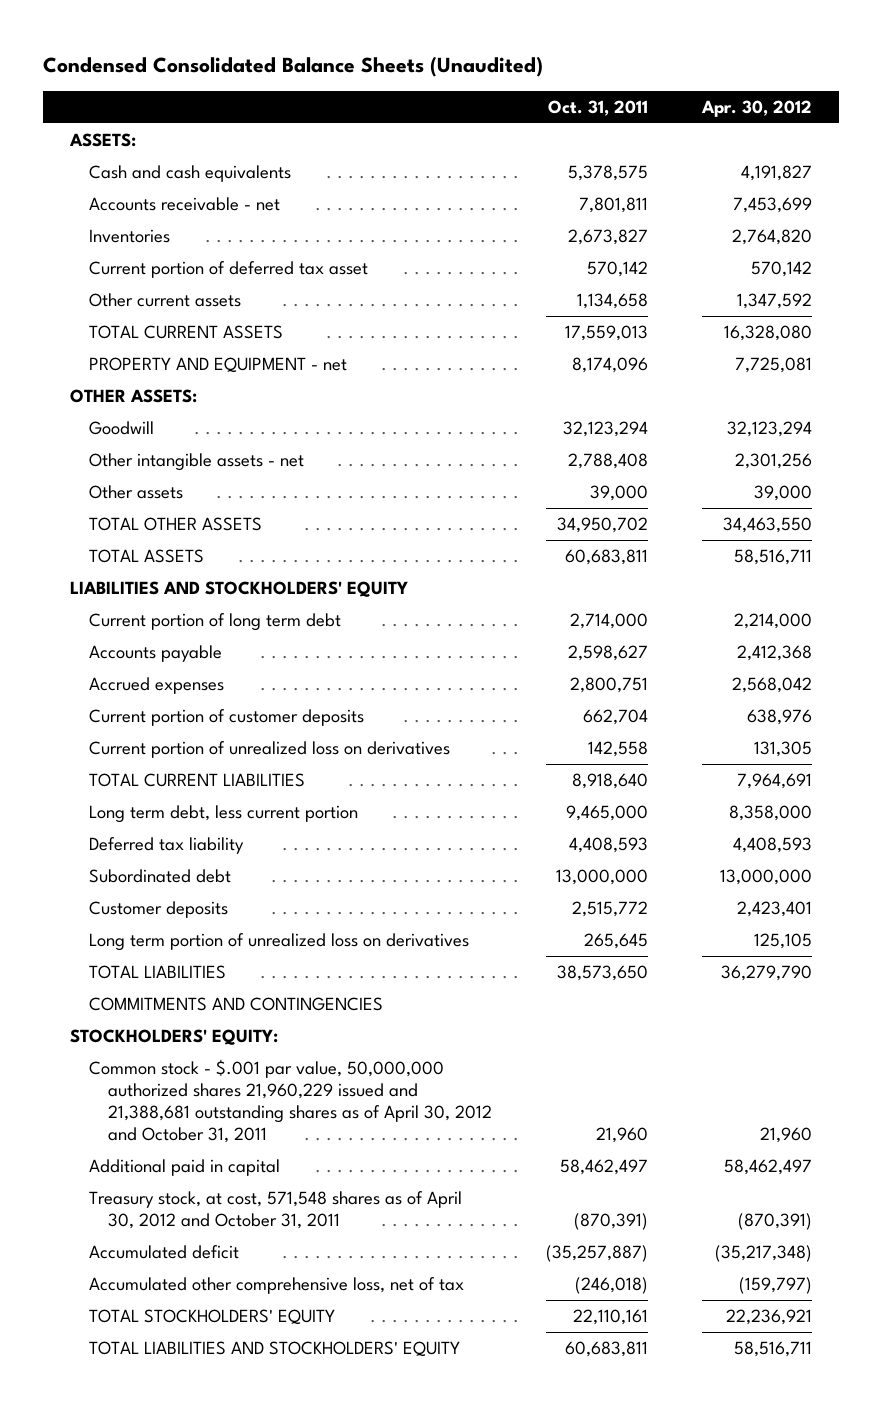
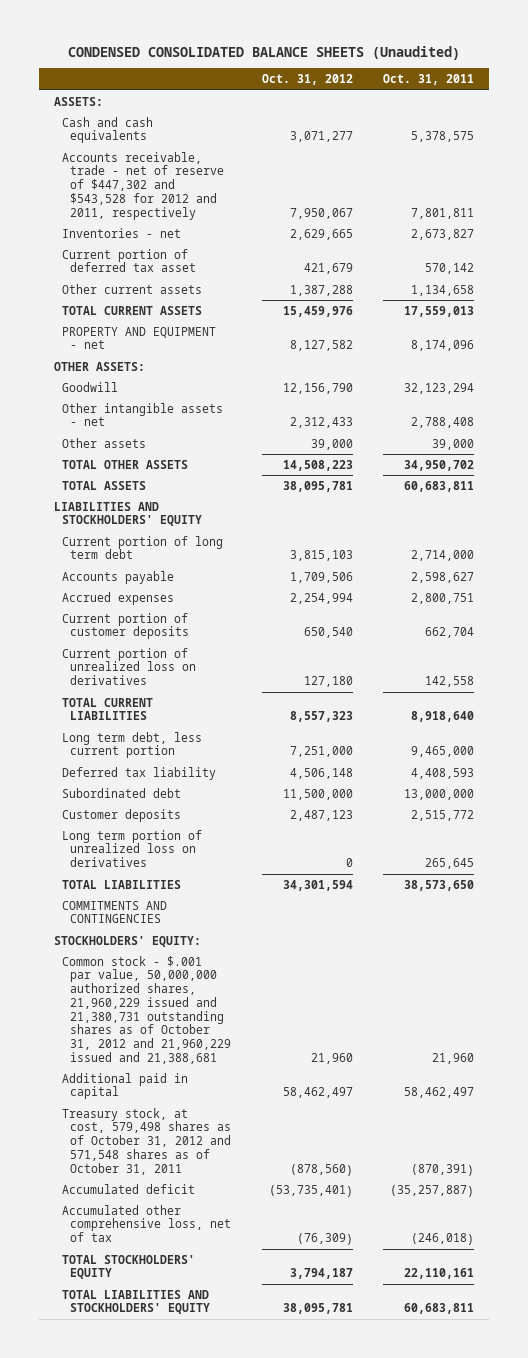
- Condensed Consolidated Balance Sheets (Unaudited)
+ CONDENSED CONSOLIDATED BALANCE SHEETS (Unaudited)
- | Oct. 31, 2011 | Apr. 30, 2012
+ | Oct. 31, 2012 | Oct. 31, 2011
- Accounts receivable - net | 7,801,811 | 7,453,699
- Inventories | 2,673,827 | 2,764,820
+ Accounts receivable, trade - net of reserve of $447,302 and $543,528 for 2012 and 2011, respectively | 7,950,067 | 7,801,811
+ Inventories - net | 2,629,665 | 2,673,827
- Common stock - $.001 par value, 50,000,000 authorized shares 21,960,229 issued and 21,388,681 outstanding shares as of April 30, 2012 and October 31, 2011 | 21,960 | 21,960
+ Common stock - $.001 par value, 50,000,000 authorized shares, 21,960,229 issued and 21,380,731 outstanding shares as of October 31, 2012 and 21,960,229 issued and 21,388,681 | 21,960 | 21,960
- Treasury stock, at cost, 571,548 shares as of April 30, 2012 and October 31, 2011 | (870,391) | (870,391)
+ Treasury stock, at cost, 579,498 shares as of October 31, 2012 and 571,548 shares as of October 31, 2011 | (878,560) | (870,391)

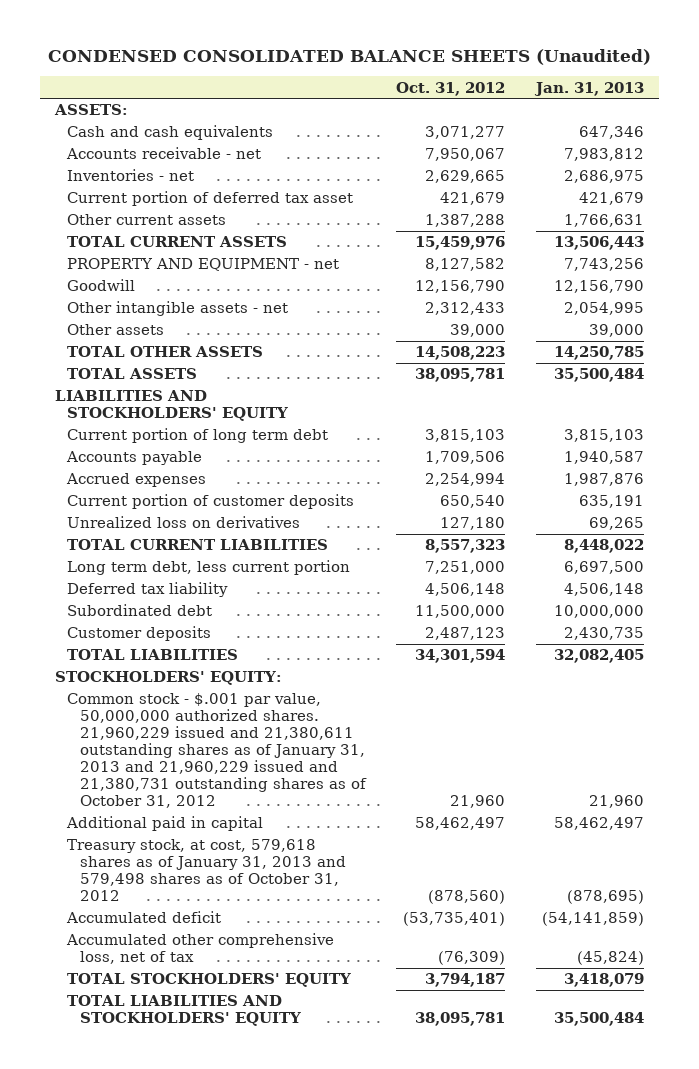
- | Oct. 31, 2012 | Oct. 31, 2011
+ | Oct. 31, 2012 | Jan. 31, 2013
- Accounts receivable, trade - net of reserve of $447,302 and $543,528 for 2012 and 2011, respectively | 7,950,067 | 7,801,811
+ Accounts receivable - net | 7,950,067 | 7,983,812
- OTHER ASSETS:
- Current portion of unrealized loss on derivatives | 127,180 | 142,558
+ Unrealized loss on derivatives | 127,180 | 69,265
- Long term portion of unrealized loss on derivatives | 0 | 265,645
- COMMITMENTS AND CONTINGENCIES
- Common stock - $.001 par value, 50,000,000 authorized shares, 21,960,229 issued and 21,380,731 outstanding shares as of October 31, 2012 and 21,960,229 issued and 21,388,681 | 21,960 | 21,960
+ Common stock - $.001 par value, 50,000,000 authorized shares. 21,960,229 issued and 21,380,611 outstanding shares as of January 31, 2013 and 21,960,229 issued and 21,380,731 outstanding shares as of October 31, 2012 | 21,960 | 21,960
- Treasury stock, at cost, 579,498 shares as of October 31, 2012 and 571,548 shares as of October 31, 2011 | (878,560) | (870,391)
+ Treasury stock, at cost, 579,618 shares as of January 31, 2013 and 579,498 shares as of October 31, 2012 | (878,560) | (878,695)

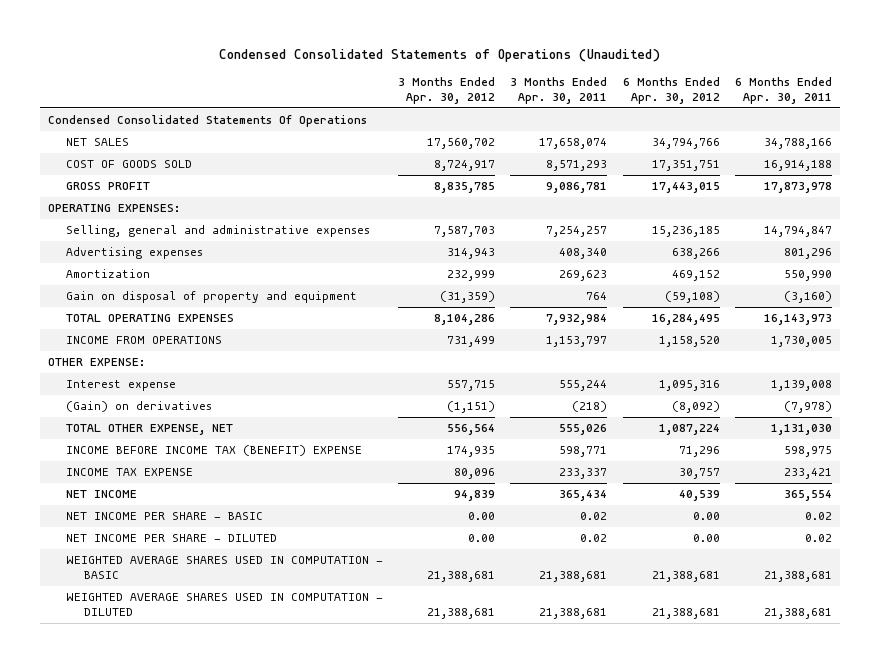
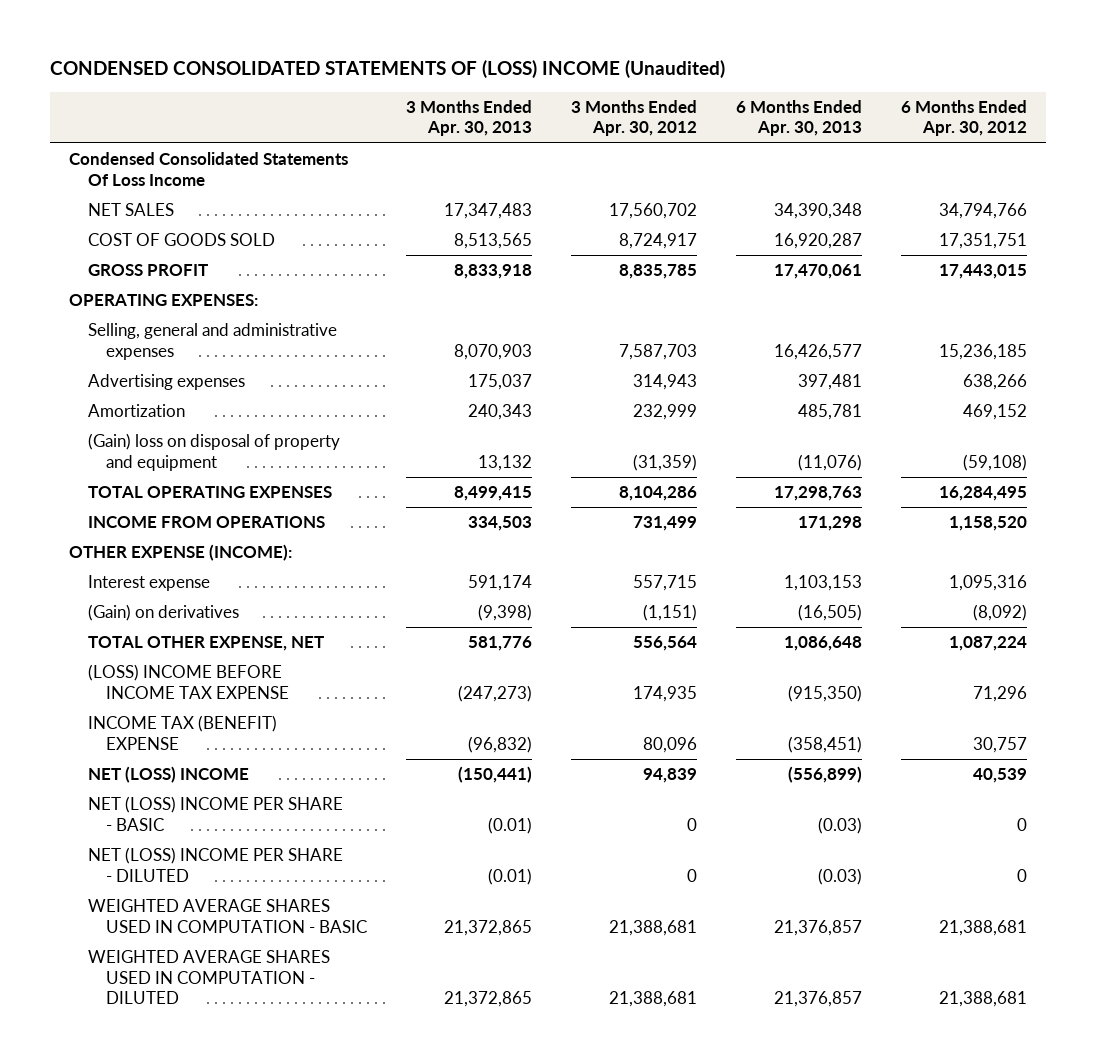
- Condensed Consolidated Statements of Operations (Unaudited)
+ CONDENSED CONSOLIDATED STATEMENTS OF (LOSS) INCOME (Unaudited)
- | 3 Months Ended Apr. 30, 2012 | 3 Months Ended Apr. 30, 2011 | 6 Months Ended Apr. 30, 2012 | 6 Months Ended Apr. 30, 2011
+ | 3 Months Ended Apr. 30, 2013 | 3 Months Ended Apr. 30, 2012 | 6 Months Ended Apr. 30, 2013 | 6 Months Ended Apr. 30, 2012
- Condensed Consolidated Statements Of Operations
+ Condensed Consolidated Statements Of Loss Income
- Gain on disposal of property and equipment | (31,359) | 764 | (59,108) | (3,160)
+ (Gain) loss on disposal of property and equipment | 13,132 | (31,359) | (11,076) | (59,108)
- OTHER EXPENSE:
+ OTHER EXPENSE (INCOME):
- INCOME BEFORE INCOME TAX (BENEFIT) EXPENSE | 174,935 | 598,771 | 71,296 | 598,975
- INCOME TAX EXPENSE | 80,096 | 233,337 | 30,757 | 233,421
- NET INCOME | 94,839 | 365,434 | 40,539 | 365,554
- NET INCOME PER SHARE - BASIC | 0.00 | 0.02 | 0.00 | 0.02
- NET INCOME PER SHARE - DILUTED | 0.00 | 0.02 | 0.00 | 0.02
+ (LOSS) INCOME BEFORE INCOME TAX EXPENSE | (247,273) | 174,935 | (915,350) | 71,296
+ INCOME TAX (BENEFIT) EXPENSE | (96,832) | 80,096 | (358,451) | 30,757
+ NET (LOSS) INCOME | (150,441) | 94,839 | (556,899) | 40,539
+ NET (LOSS) INCOME PER SHARE - BASIC | (0.01) | 0 | (0.03) | 0
+ NET (LOSS) INCOME PER SHARE - DILUTED | (0.01) | 0 | (0.03) | 0

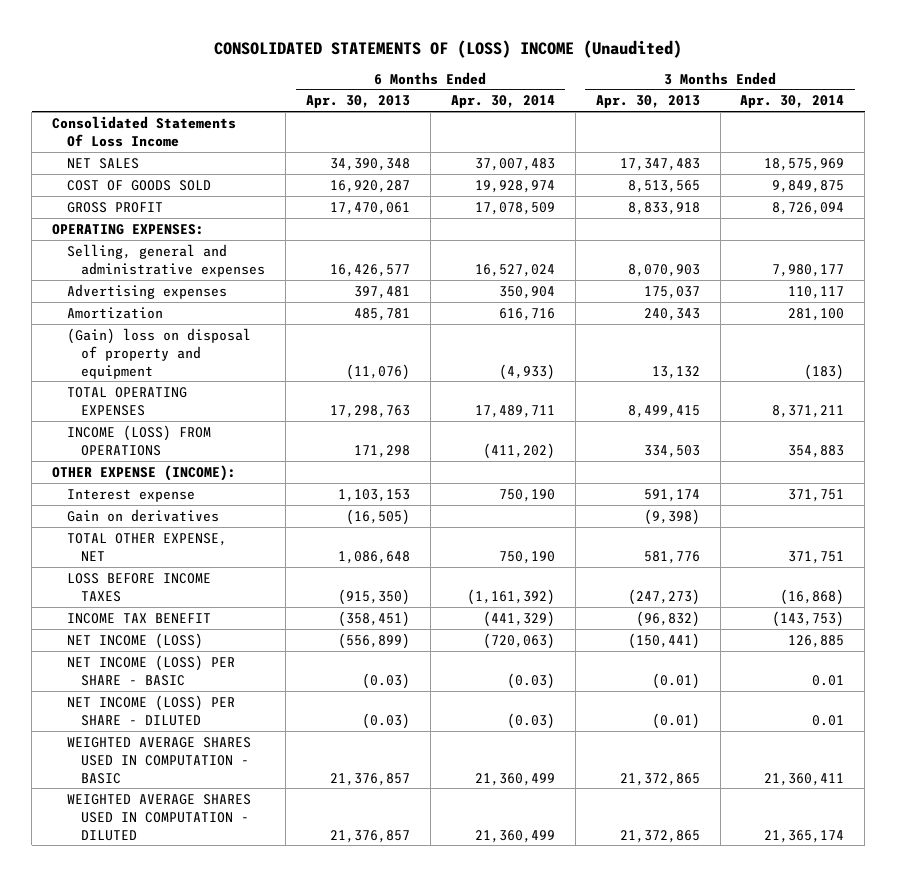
- CONDENSED CONSOLIDATED STATEMENTS OF (LOSS) INCOME (Unaudited)
+ CONSOLIDATED STATEMENTS OF (LOSS) INCOME (Unaudited)
- | 3 Months Ended Apr. 30, 2013 | 3 Months Ended Apr. 30, 2012 | 6 Months Ended Apr. 30, 2013 | 6 Months Ended Apr. 30, 2012
+ | 6 Months Ended Apr. 30, 2013 | 6 Months Ended Apr. 30, 2014 | 3 Months Ended Apr. 30, 2013 | 3 Months Ended Apr. 30, 2014
- Condensed Consolidated Statements Of Loss Income
+ Consolidated Statements Of Loss Income
- INCOME FROM OPERATIONS | 334,503 | 731,499 | 171,298 | 1,158,520
+ INCOME (LOSS) FROM OPERATIONS | 171,298 | (411,202) | 334,503 | 354,883
- (Gain) on derivatives | (9,398) | (1,151) | (16,505) | (8,092)
+ Gain on derivatives | (16,505) | | (9,398) |
- (LOSS) INCOME BEFORE INCOME TAX EXPENSE | (247,273) | 174,935 | (915,350) | 71,296
- INCOME TAX (BENEFIT) EXPENSE | (96,832) | 80,096 | (358,451) | 30,757
- NET (LOSS) INCOME | (150,441) | 94,839 | (556,899) | 40,539
- NET (LOSS) INCOME PER SHARE - BASIC | (0.01) | 0 | (0.03) | 0
- NET (LOSS) INCOME PER SHARE - DILUTED | (0.01) | 0 | (0.03) | 0
+ LOSS BEFORE INCOME TAXES | (915,350) | (1,161,392) | (247,273) | (16,868)
+ INCOME TAX BENEFIT | (358,451) | (441,329) | (96,832) | (143,753)
+ NET INCOME (LOSS) | (556,899) | (720,063) | (150,441) | 126,885
+ NET INCOME (LOSS) PER SHARE - BASIC | (0.03) | (0.03) | (0.01) | 0.01
+ NET INCOME (LOSS) PER SHARE - DILUTED | (0.03) | (0.03) | (0.01) | 0.01

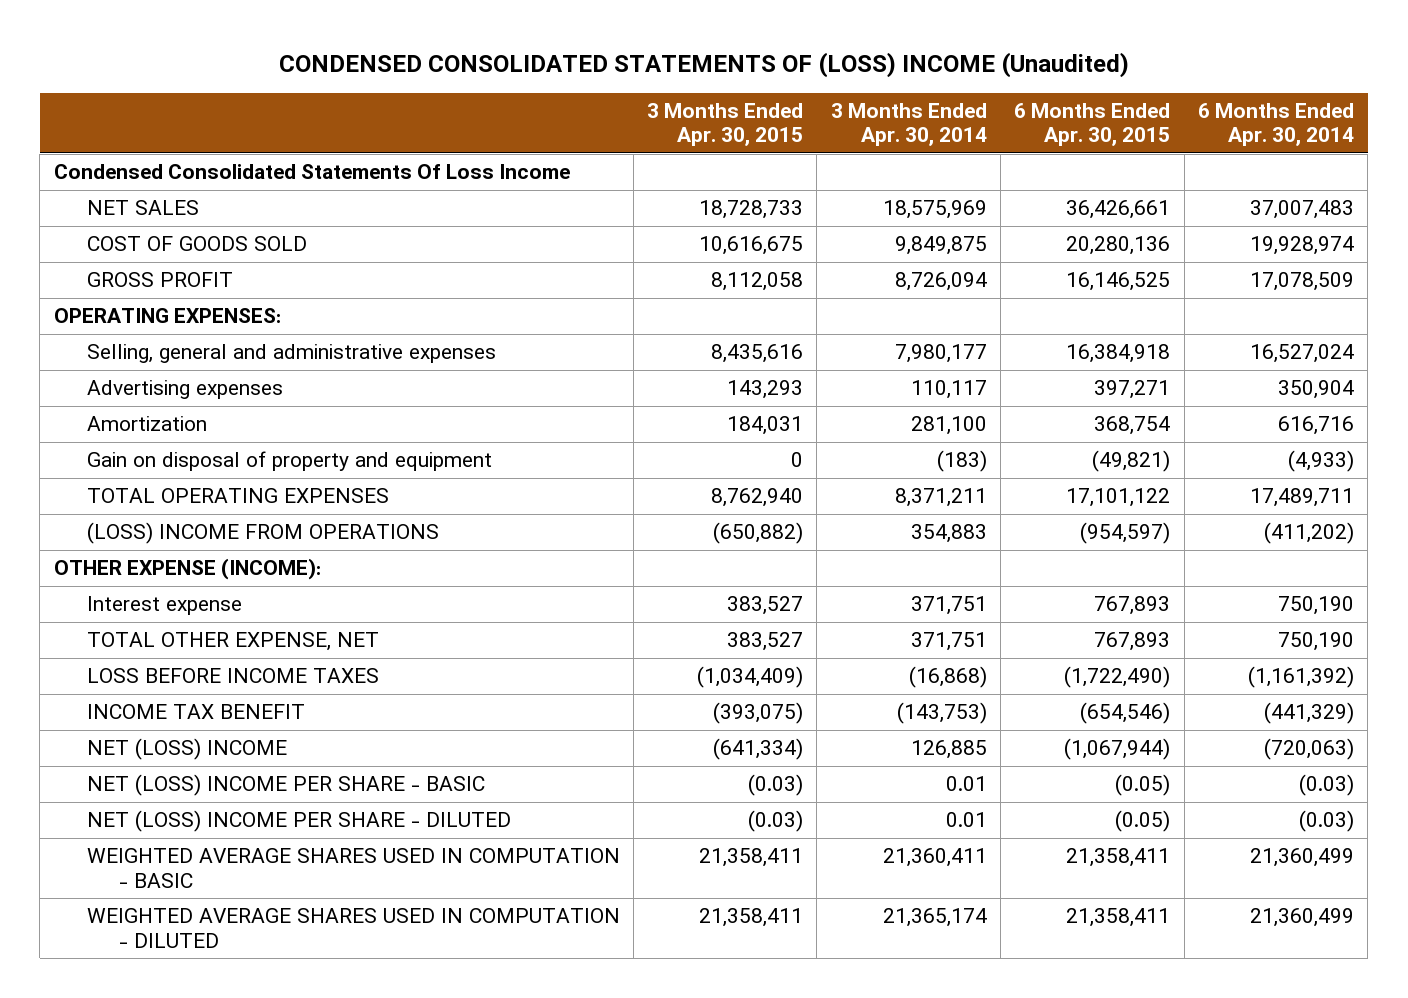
- CONSOLIDATED STATEMENTS OF (LOSS) INCOME (Unaudited)
+ CONDENSED CONSOLIDATED STATEMENTS OF (LOSS) INCOME (Unaudited)
- | 6 Months Ended Apr. 30, 2013 | 6 Months Ended Apr. 30, 2014 | 3 Months Ended Apr. 30, 2013 | 3 Months Ended Apr. 30, 2014
+ | 3 Months Ended Apr. 30, 2015 | 3 Months Ended Apr. 30, 2014 | 6 Months Ended Apr. 30, 2015 | 6 Months Ended Apr. 30, 2014
- Consolidated Statements Of Loss Income
+ Condensed Consolidated Statements Of Loss Income
- (Gain) loss on disposal of property and equipment | (11,076) | (4,933) | 13,132 | (183)
+ Gain on disposal of property and equipment | 0 | (183) | (49,821) | (4,933)
- INCOME (LOSS) FROM OPERATIONS | 171,298 | (411,202) | 334,503 | 354,883
+ (LOSS) INCOME FROM OPERATIONS | (650,882) | 354,883 | (954,597) | (411,202)
- Gain on derivatives | (16,505) | | (9,398) |
- NET INCOME (LOSS) | (556,899) | (720,063) | (150,441) | 126,885
- NET INCOME (LOSS) PER SHARE - BASIC | (0.03) | (0.03) | (0.01) | 0.01
- NET INCOME (LOSS) PER SHARE - DILUTED | (0.03) | (0.03) | (0.01) | 0.01
+ NET (LOSS) INCOME | (641,334) | 126,885 | (1,067,944) | (720,063)
+ NET (LOSS) INCOME PER SHARE - BASIC | (0.03) | 0.01 | (0.05) | (0.03)
+ NET (LOSS) INCOME PER SHARE - DILUTED | (0.03) | 0.01 | (0.05) | (0.03)

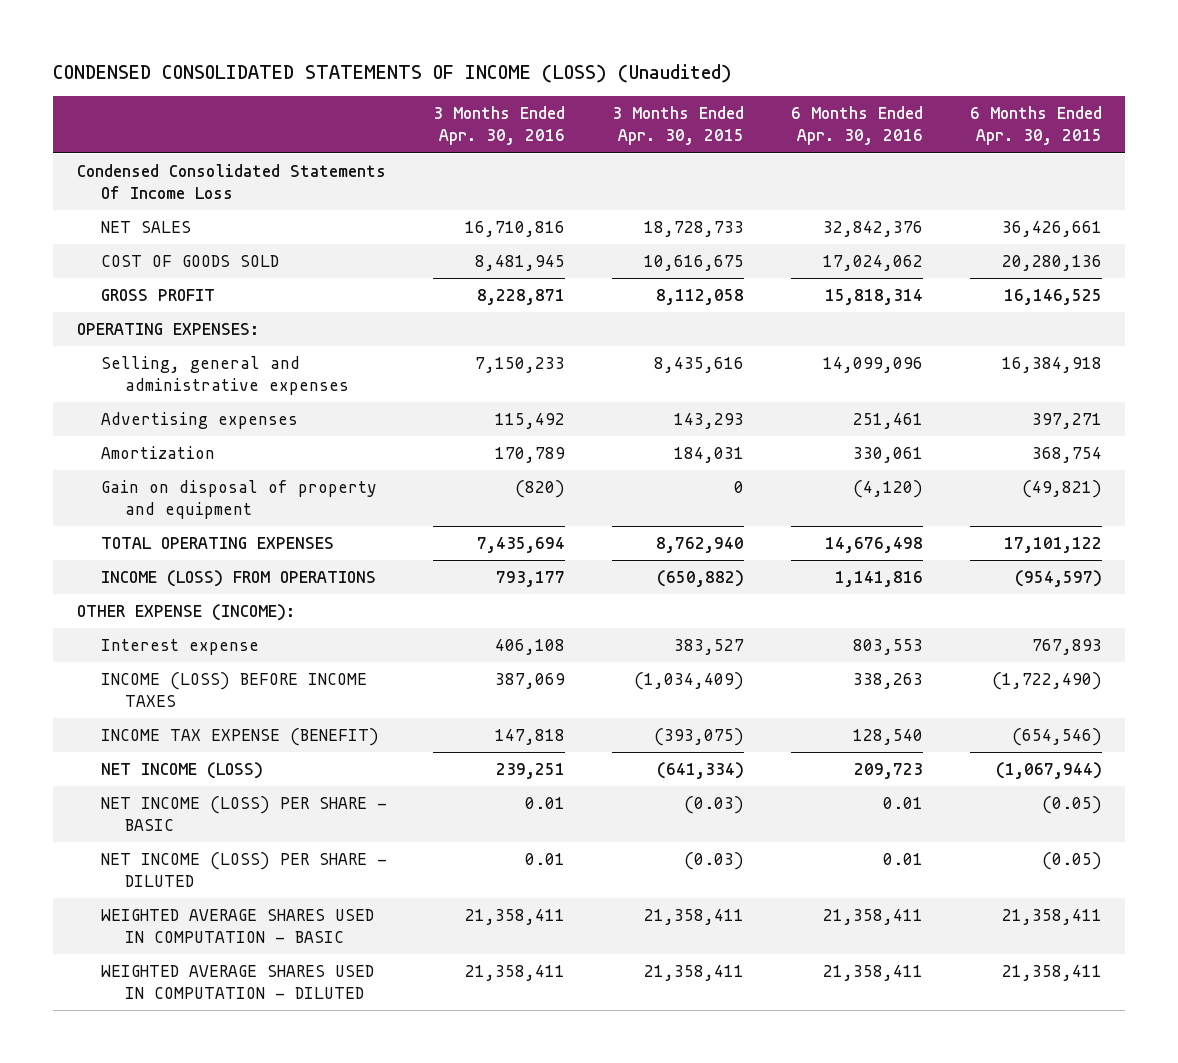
- CONDENSED CONSOLIDATED STATEMENTS OF (LOSS) INCOME (Unaudited)
+ CONDENSED CONSOLIDATED STATEMENTS OF INCOME (LOSS) (Unaudited)
- | 3 Months Ended Apr. 30, 2015 | 3 Months Ended Apr. 30, 2014 | 6 Months Ended Apr. 30, 2015 | 6 Months Ended Apr. 30, 2014
+ | 3 Months Ended Apr. 30, 2016 | 3 Months Ended Apr. 30, 2015 | 6 Months Ended Apr. 30, 2016 | 6 Months Ended Apr. 30, 2015
- Condensed Consolidated Statements Of Loss Income
+ Condensed Consolidated Statements Of Income Loss
- (LOSS) INCOME FROM OPERATIONS | (650,882) | 354,883 | (954,597) | (411,202)
+ INCOME (LOSS) FROM OPERATIONS | 793,177 | (650,882) | 1,141,816 | (954,597)
- TOTAL OTHER EXPENSE, NET | 383,527 | 371,751 | 767,893 | 750,190
- LOSS BEFORE INCOME TAXES | (1,034,409) | (16,868) | (1,722,490) | (1,161,392)
- INCOME TAX BENEFIT | (393,075) | (143,753) | (654,546) | (441,329)
- NET (LOSS) INCOME | (641,334) | 126,885 | (1,067,944) | (720,063)
- NET (LOSS) INCOME PER SHARE - BASIC | (0.03) | 0.01 | (0.05) | (0.03)
- NET (LOSS) INCOME PER SHARE - DILUTED | (0.03) | 0.01 | (0.05) | (0.03)
+ INCOME (LOSS) BEFORE INCOME TAXES | 387,069 | (1,034,409) | 338,263 | (1,722,490)
+ INCOME TAX EXPENSE (BENEFIT) | 147,818 | (393,075) | 128,540 | (654,546)
+ NET INCOME (LOSS) | 239,251 | (641,334) | 209,723 | (1,067,944)
+ NET INCOME (LOSS) PER SHARE - BASIC | 0.01 | (0.03) | 0.01 | (0.05)
+ NET INCOME (LOSS) PER SHARE - DILUTED | 0.01 | (0.03) | 0.01 | (0.05)

